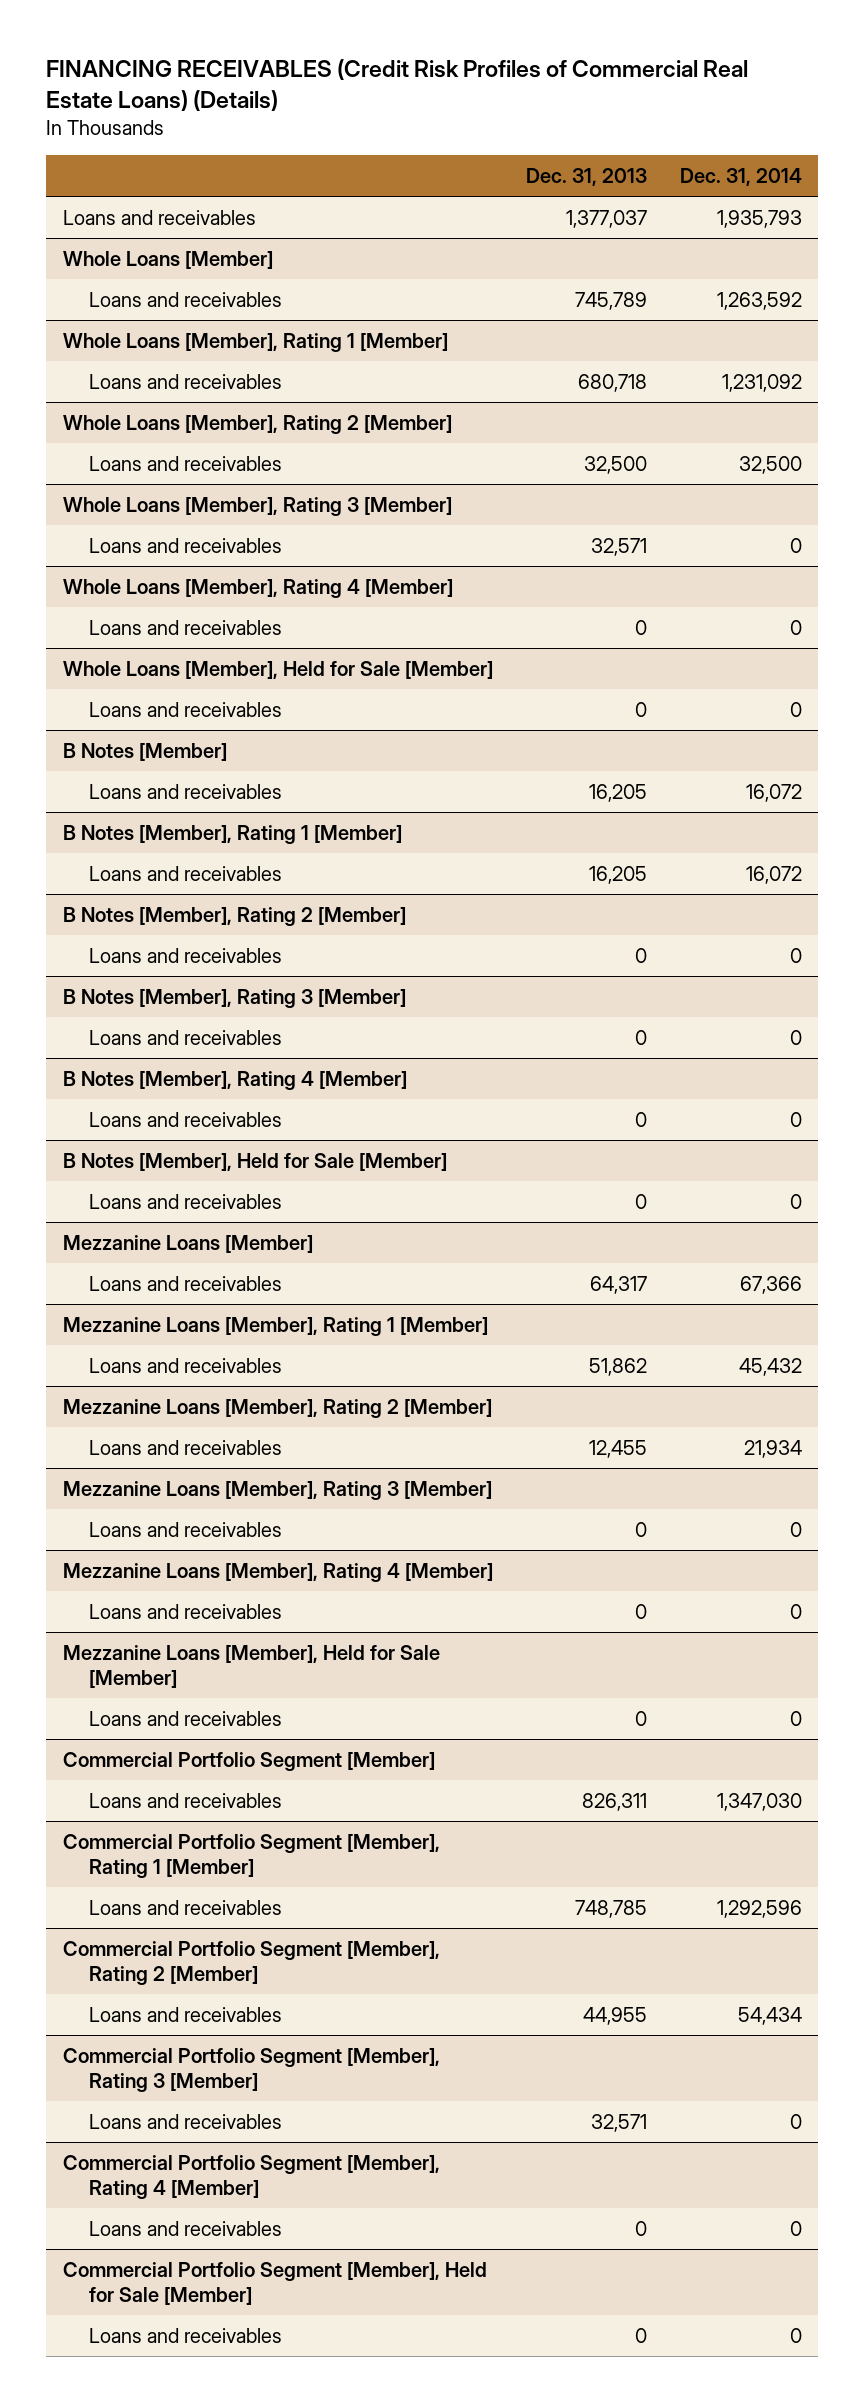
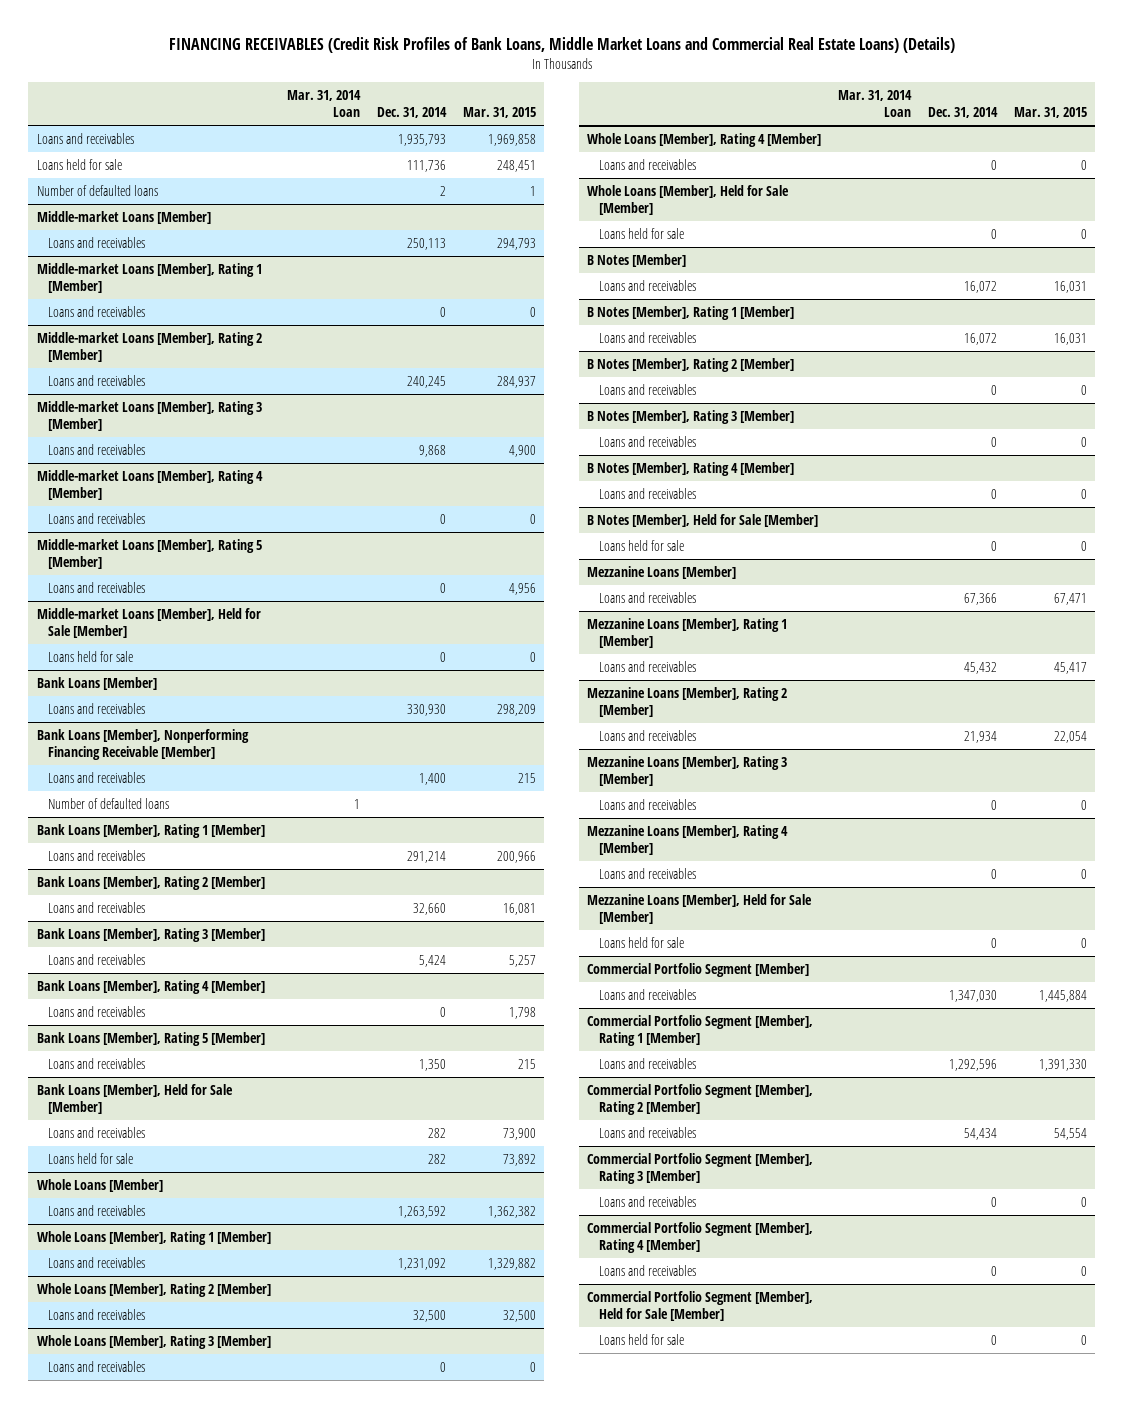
- FINANCING RECEIVABLES (Credit Risk Profiles of Commercial Real Estate Loans) (Details)
+ FINANCING RECEIVABLES (Credit Risk Profiles of Bank Loans, Middle Market Loans and Commercial Real Estate Loans) (Details)
- | Dec. 31, 2013 | Dec. 31, 2014
+ | Mar. 31, 2014 Loan | Dec. 31, 2014 | Mar. 31, 2015
+ Loans held for sale | | 111,736 | 248,451
+ Number of defaulted loans | | 2 | 1
+ Middle-market Loans [Member]
+ Loans and receivables | | 250,113 | 294,793
+ Middle-market Loans [Member], Rating 1 [Member]
+ Loans and receivables | | 0 | 0
+ Middle-market Loans [Member], Rating 2 [Member]
+ Loans and receivables | | 240,245 | 284,937
+ Middle-market Loans [Member], Rating 3 [Member]
+ Loans and receivables | | 9,868 | 4,900
+ Middle-market Loans [Member], Rating 4 [Member]
+ Loans and receivables | | 0 | 0
+ Middle-market Loans [Member], Rating 5 [Member]
+ Loans and receivables | | 0 | 4,956
+ Middle-market Loans [Member], Held for Sale [Member]
+ Loans held for sale | | 0 | 0
+ Bank Loans [Member]
+ Loans and receivables | | 330,930 | 298,209
+ Bank Loans [Member], Nonperforming Financing Receivable [Member]
+ Loans and receivables | | 1,400 | 215
+ Number of defaulted loans | 1 | |
+ Bank Loans [Member], Rating 1 [Member]
+ Loans and receivables | | 291,214 | 200,966
+ Bank Loans [Member], Rating 2 [Member]
+ Loans and receivables | | 32,660 | 16,081
+ Bank Loans [Member], Rating 3 [Member]
+ Loans and receivables | | 5,424 | 5,257
+ Bank Loans [Member], Rating 4 [Member]
+ Loans and receivables | | 0 | 1,798
+ Bank Loans [Member], Rating 5 [Member]
+ Loans and receivables | | 1,350 | 215
+ Bank Loans [Member], Held for Sale [Member]
+ Loans and receivables | | 282 | 73,900
+ Loans held for sale | | 282 | 73,892
@ Whole Loans [Member], Held for Sale [Member]
- Loans and receivables | 0 | 0
+ Loans held for sale | | 0 | 0
@ B Notes [Member], Held for Sale [Member]
- Loans and receivables | 0 | 0
+ Loans held for sale | | 0 | 0
@ Mezzanine Loans [Member], Held for Sale [Member]
- Loans and receivables | 0 | 0
+ Loans held for sale | | 0 | 0
@ Commercial Portfolio Segment [Member], Held for Sale [Member]
- Loans and receivables | 0 | 0
+ Loans held for sale | | 0 | 0

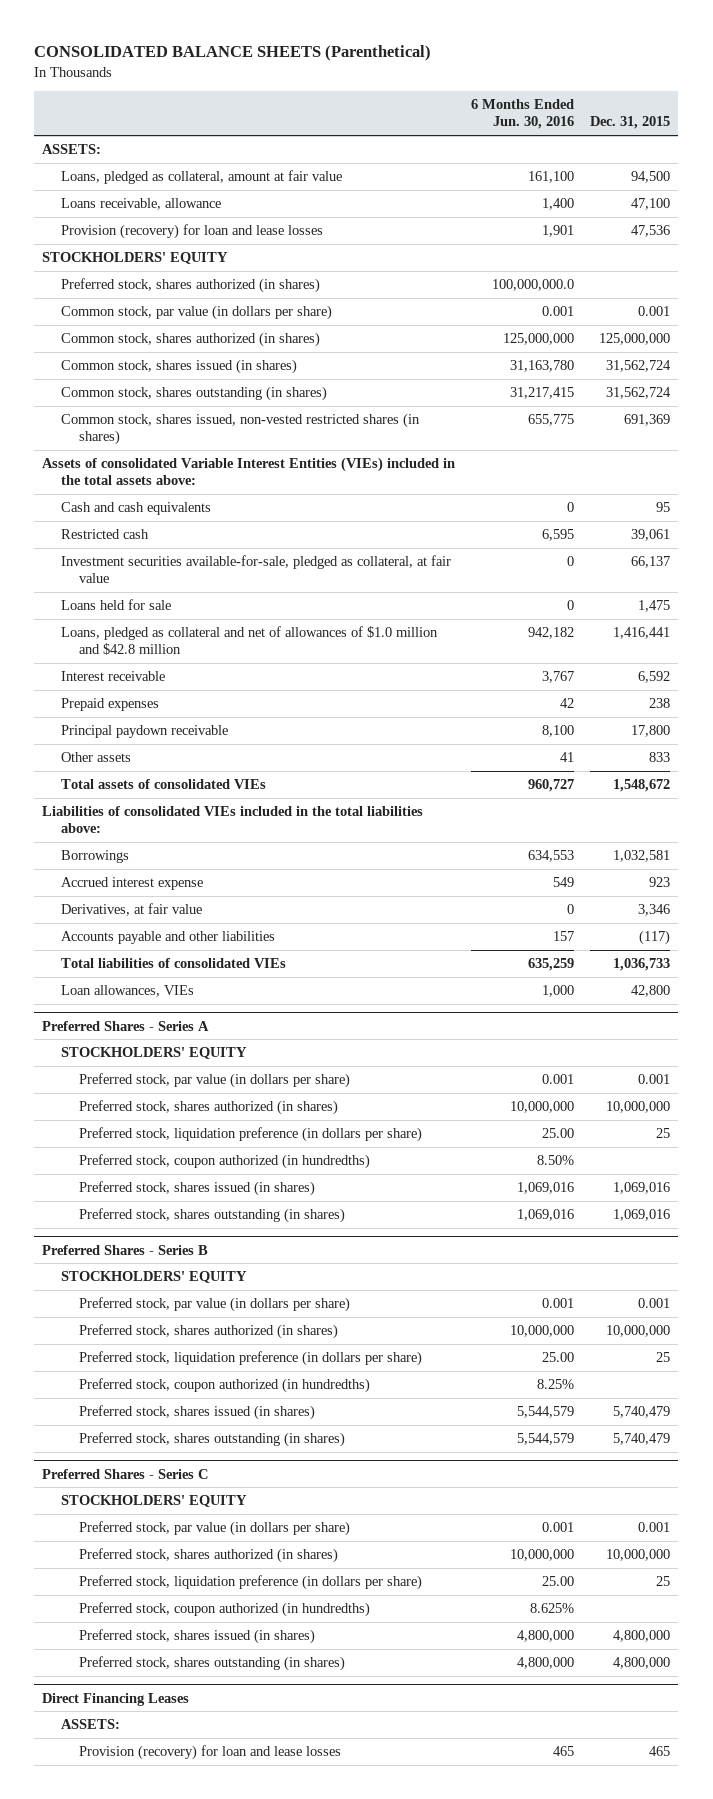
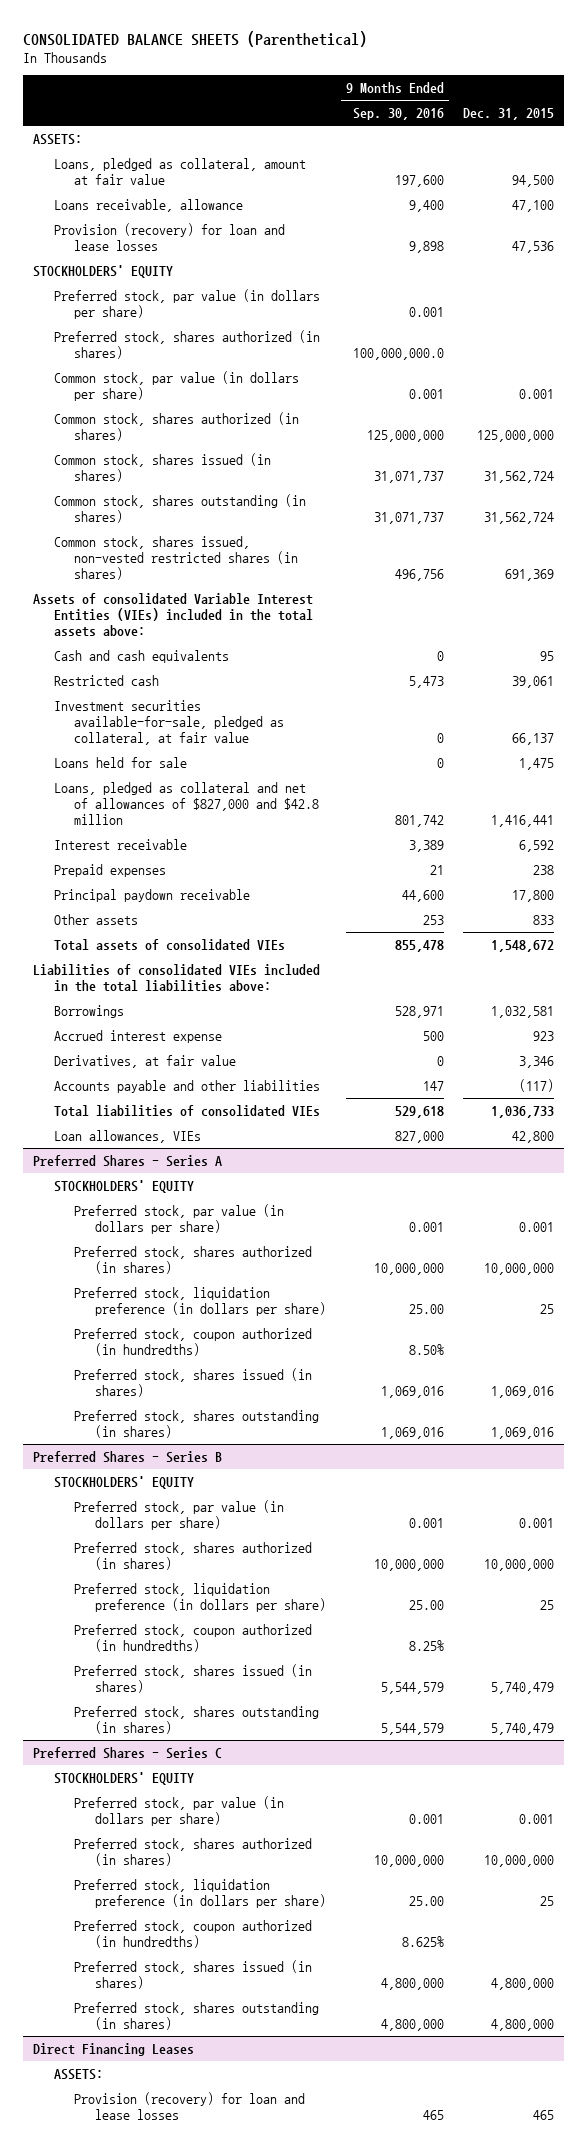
- | 6 Months Ended Jun. 30, 2016 | Dec. 31, 2015
+ | 9 Months Ended Sep. 30, 2016 | Dec. 31, 2015
+ Preferred stock, par value (in dollars per share) | 0.001 |
- Loans, pledged as collateral and net of allowances of $1.0 million and $42.8 million | 942,182 | 1,416,441
+ Loans, pledged as collateral and net of allowances of $827,000 and $42.8 million | 801,742 | 1,416,441

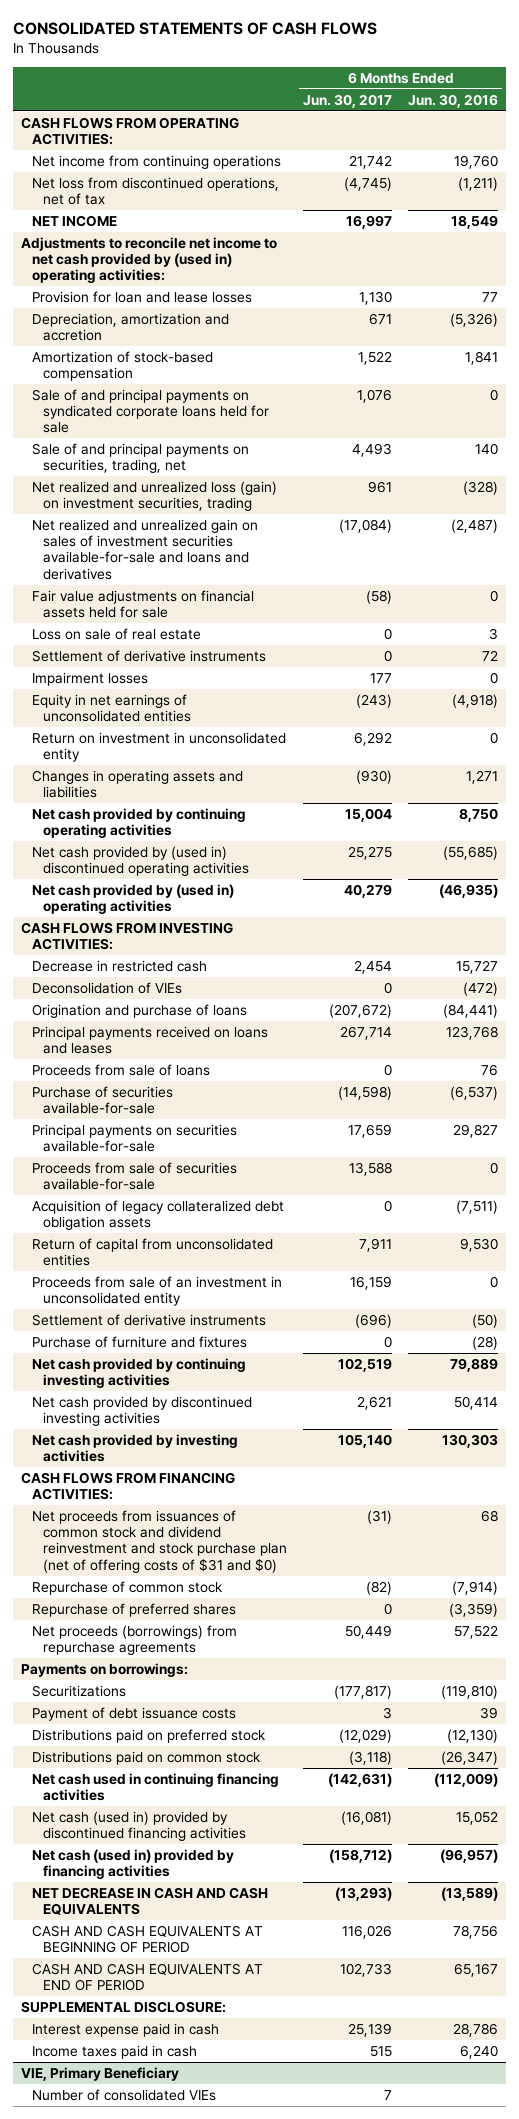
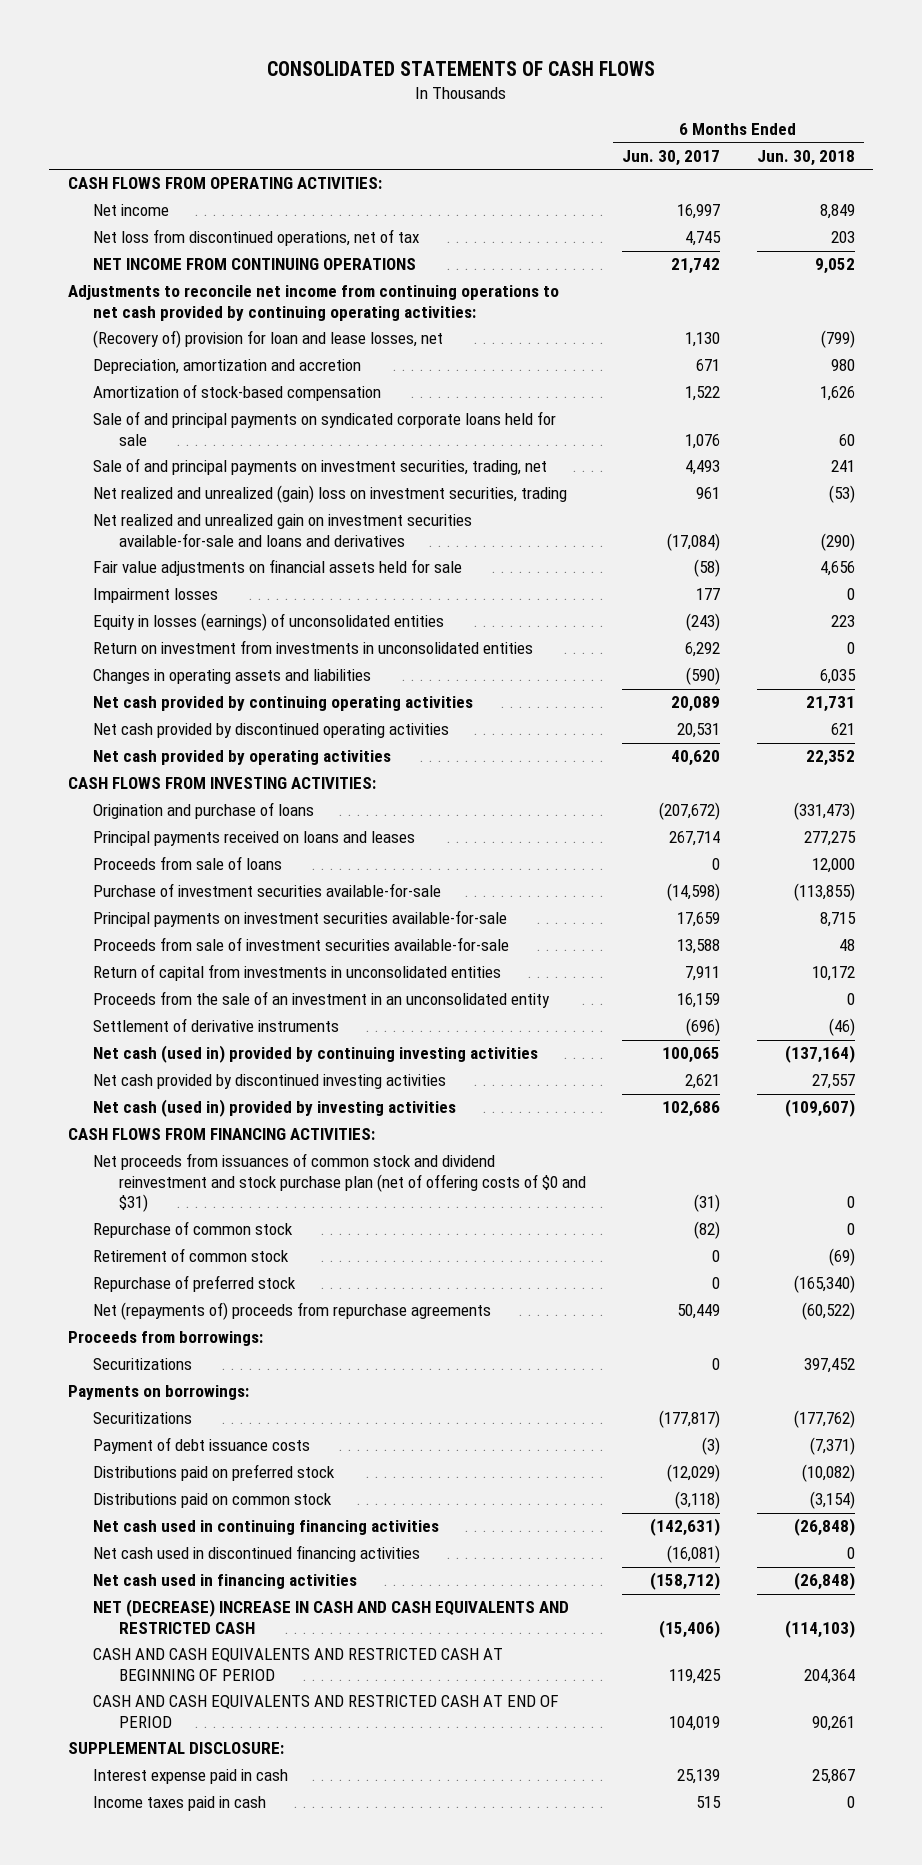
- | 6 Months Ended Jun. 30, 2017 | 6 Months Ended Jun. 30, 2016
+ | 6 Months Ended Jun. 30, 2017 | 6 Months Ended Jun. 30, 2018
- Net income from continuing operations | 21,742 | 19,760
- Net loss from discontinued operations, net of tax | (4,745) | (1,211)
- NET INCOME | 16,997 | 18,549
- Adjustments to reconcile net income to net cash provided by (used in) operating activities:
- Provision for loan and lease losses | 1,130 | 77
+ Net income | 16,997 | 8,849
+ Net loss from discontinued operations, net of tax | 4,745 | 203
+ NET INCOME FROM CONTINUING OPERATIONS | 21,742 | 9,052
+ Adjustments to reconcile net income from continuing operations to net cash provided by continuing operating activities:
+ (Recovery of) provision for loan and lease losses, net | 1,130 | (799)
- Sale of and principal payments on securities, trading, net | 4,493 | 140
- Net realized and unrealized loss (gain) on investment securities, trading | 961 | (328)
- Net realized and unrealized gain on sales of investment securities available-for-sale and loans and derivatives | (17,084) | (2,487)
+ Sale of and principal payments on investment securities, trading, net | 4,493 | 241
+ Net realized and unrealized (gain) loss on investment securities, trading | 961 | (53)
+ Net realized and unrealized gain on investment securities available-for-sale and loans and derivatives | (17,084) | (290)
- Loss on sale of real estate | 0 | 3
- Settlement of derivative instruments | 0 | 72
- Equity in net earnings of unconsolidated entities | (243) | (4,918)
- Return on investment in unconsolidated entity | 6,292 | 0
- Changes in operating assets and liabilities | (930) | 1,271
- Net cash provided by continuing operating activities | 15,004 | 8,750
- Net cash provided by (used in) discontinued operating activities | 25,275 | (55,685)
- Net cash provided by (used in) operating activities | 40,279 | (46,935)
+ Equity in losses (earnings) of unconsolidated entities | (243) | 223
+ Return on investment from investments in unconsolidated entities | 6,292 | 0
+ Changes in operating assets and liabilities | (590) | 6,035
+ Net cash provided by continuing operating activities | 20,089 | 21,731
+ Net cash provided by discontinued operating activities | 20,531 | 621
+ Net cash provided by operating activities | 40,620 | 22,352
- Decrease in restricted cash | 2,454 | 15,727
- Deconsolidation of VIEs | 0 | (472)
- Purchase of securities available-for-sale | (14,598) | (6,537)
- Principal payments on securities available-for-sale | 17,659 | 29,827
- Proceeds from sale of securities available-for-sale | 13,588 | 0
- Acquisition of legacy collateralized debt obligation assets | 0 | (7,511)
- Return of capital from unconsolidated entities | 7,911 | 9,530
- Proceeds from sale of an investment in unconsolidated entity | 16,159 | 0
+ Purchase of investment securities available-for-sale | (14,598) | (113,855)
+ Principal payments on investment securities available-for-sale | 17,659 | 8,715
+ Proceeds from sale of investment securities available-for-sale | 13,588 | 48
+ Return of capital from investments in unconsolidated entities | 7,911 | 10,172
+ Proceeds from the sale of an investment in an unconsolidated entity | 16,159 | 0
- Purchase of furniture and fixtures | 0 | (28)
- Net cash provided by continuing investing activities | 102,519 | 79,889
+ Net cash (used in) provided by continuing investing activities | 100,065 | (137,164)
- Net cash provided by investing activities | 105,140 | 130,303
+ Net cash (used in) provided by investing activities | 102,686 | (109,607)
- Net proceeds from issuances of common stock and dividend reinvestment and stock purchase plan (net of offering costs of $31 and $0) | (31) | 68
+ Net proceeds from issuances of common stock and dividend reinvestment and stock purchase plan (net of offering costs of $0 and $31) | (31) | 0
- Repurchase of preferred shares | 0 | (3,359)
- Net proceeds (borrowings) from repurchase agreements | 50,449 | 57,522
+ Retirement of common stock | 0 | (69)
+ Repurchase of preferred stock | 0 | (165,340)
+ Net (repayments of) proceeds from repurchase agreements | 50,449 | (60,522)
+ Proceeds from borrowings:
+ Securitizations | 0 | 397,452
- Payment of debt issuance costs | 3 | 39
+ Payment of debt issuance costs | (3) | (7,371)
- Net cash (used in) provided by discontinued financing activities | (16,081) | 15,052
- Net cash (used in) provided by financing activities | (158,712) | (96,957)
- NET DECREASE IN CASH AND CASH EQUIVALENTS | (13,293) | (13,589)
- CASH AND CASH EQUIVALENTS AT BEGINNING OF PERIOD | 116,026 | 78,756
- CASH AND CASH EQUIVALENTS AT END OF PERIOD | 102,733 | 65,167
+ Net cash used in discontinued financing activities | (16,081) | 0
+ Net cash used in financing activities | (158,712) | (26,848)
+ NET (DECREASE) INCREASE IN CASH AND CASH EQUIVALENTS AND RESTRICTED CASH | (15,406) | (114,103)
+ CASH AND CASH EQUIVALENTS AND RESTRICTED CASH AT BEGINNING OF PERIOD | 119,425 | 204,364
+ CASH AND CASH EQUIVALENTS AND RESTRICTED CASH AT END OF PERIOD | 104,019 | 90,261
- VIE, Primary Beneficiary
- Number of consolidated VIEs | 7 |

